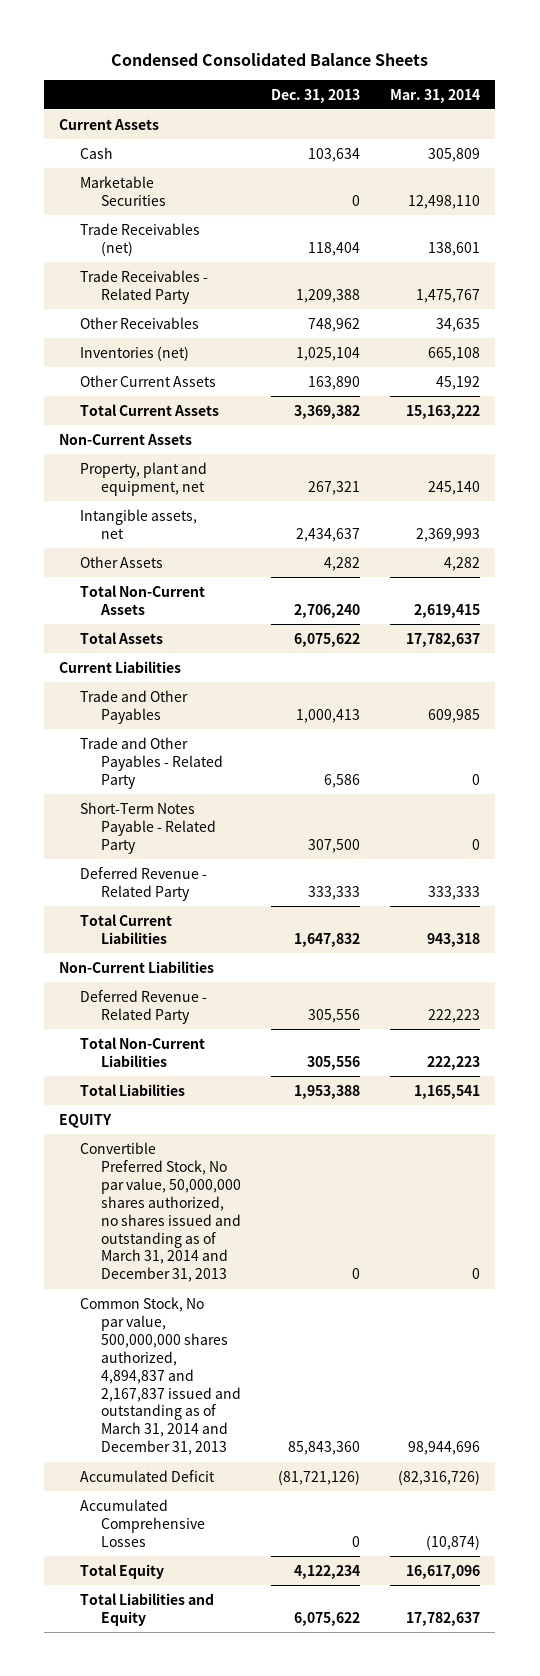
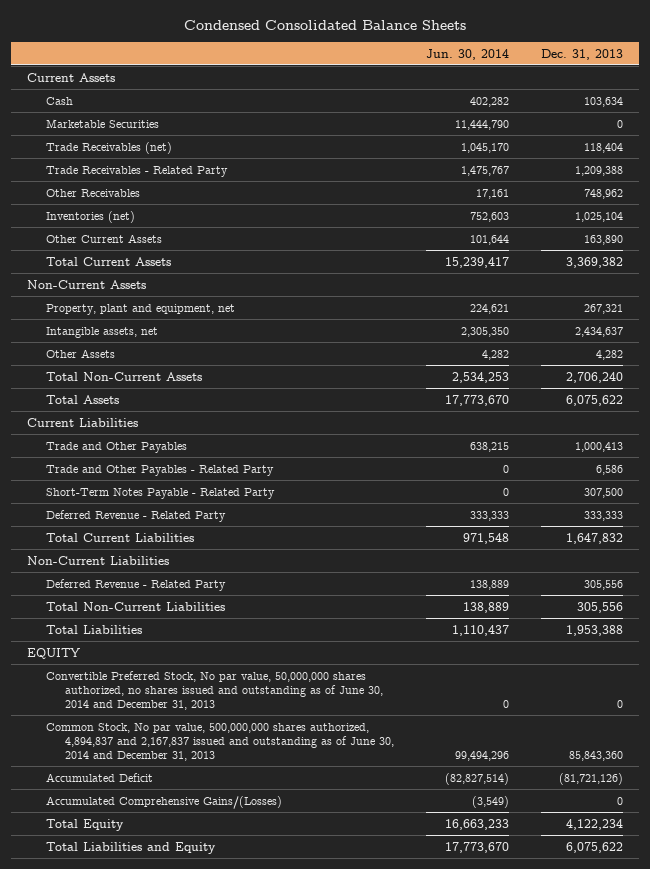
- | Dec. 31, 2013 | Mar. 31, 2014
+ | Jun. 30, 2014 | Dec. 31, 2013
- Convertible Preferred Stock, No par value, 50,000,000 shares authorized, no shares issued and outstanding as of March 31, 2014 and December 31, 2013 | 0 | 0
- Common Stock, No par value, 500,000,000 shares authorized, 4,894,837 and 2,167,837 issued and outstanding as of March 31, 2014 and December 31, 2013 | 85,843,360 | 98,944,696
+ Convertible Preferred Stock, No par value, 50,000,000 shares authorized, no shares issued and outstanding as of June 30, 2014 and December 31, 2013 | 0 | 0
+ Common Stock, No par value, 500,000,000 shares authorized, 4,894,837 and 2,167,837 issued and outstanding as of June 30, 2014 and December 31, 2013 | 99,494,296 | 85,843,360
- Accumulated Comprehensive Losses | 0 | (10,874)
+ Accumulated Comprehensive Gains/(Losses) | (3,549) | 0

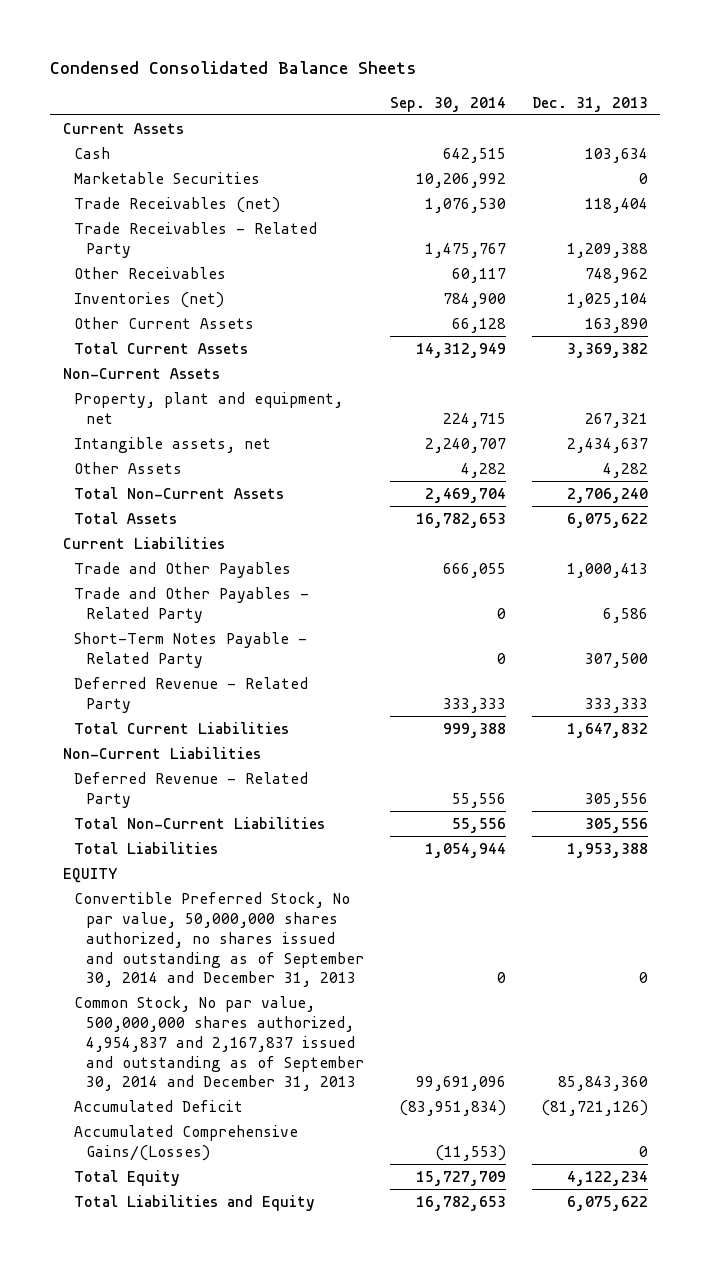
- | Jun. 30, 2014 | Dec. 31, 2013
+ | Sep. 30, 2014 | Dec. 31, 2013
- Convertible Preferred Stock, No par value, 50,000,000 shares authorized, no shares issued and outstanding as of June 30, 2014 and December 31, 2013 | 0 | 0
- Common Stock, No par value, 500,000,000 shares authorized, 4,894,837 and 2,167,837 issued and outstanding as of June 30, 2014 and December 31, 2013 | 99,494,296 | 85,843,360
+ Convertible Preferred Stock, No par value, 50,000,000 shares authorized, no shares issued and outstanding as of September 30, 2014 and December 31, 2013 | 0 | 0
+ Common Stock, No par value, 500,000,000 shares authorized, 4,954,837 and 2,167,837 issued and outstanding as of September 30, 2014 and December 31, 2013 | 99,691,096 | 85,843,360

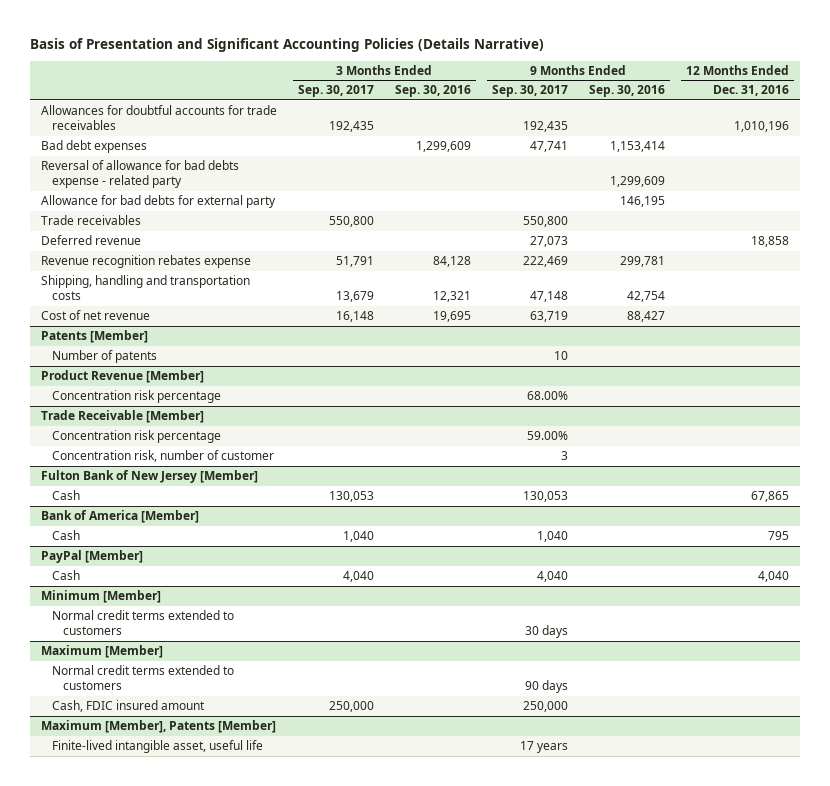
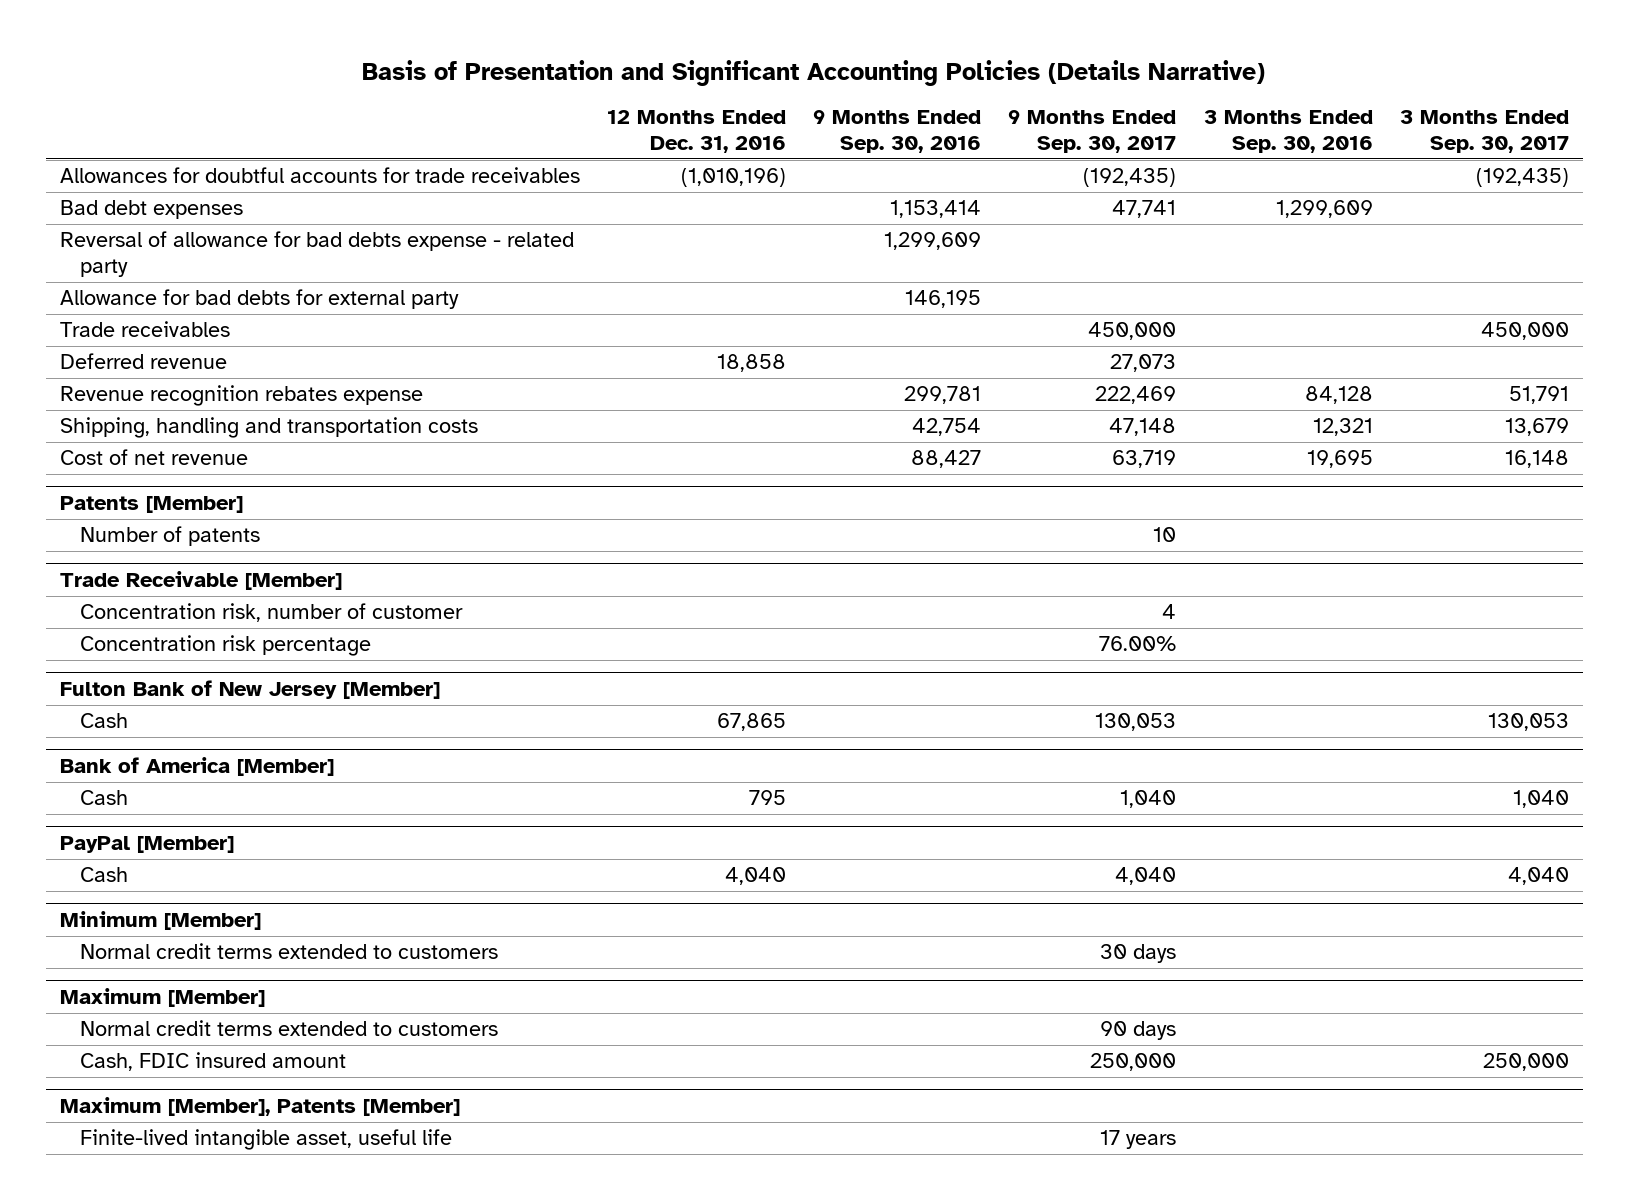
- | 3 Months Ended Sep. 30, 2017 | 3 Months Ended Sep. 30, 2016 | 9 Months Ended Sep. 30, 2017 | 9 Months Ended Sep. 30, 2016 | 12 Months Ended Dec. 31, 2016
+ | 12 Months Ended Dec. 31, 2016 | 9 Months Ended Sep. 30, 2016 | 9 Months Ended Sep. 30, 2017 | 3 Months Ended Sep. 30, 2016 | 3 Months Ended Sep. 30, 2017
- Allowances for doubtful accounts for trade receivables | 192,435 | | 192,435 | | 1,010,196
+ Allowances for doubtful accounts for trade receivables | (1,010,196) | | (192,435) | | (192,435)
- Trade receivables | 550,800 | | 550,800 | |
+ Trade receivables | | | 450,000 | | 450,000
- Product Revenue [Member]
- Concentration risk percentage | | | 68.00% | |
@ Trade Receivable [Member]
- Concentration risk percentage | | | 59.00% | |
- Concentration risk, number of customer | | | 3 | |
+ Concentration risk, number of customer | | | 4 | |
+ Concentration risk percentage | | | 76.00% | |

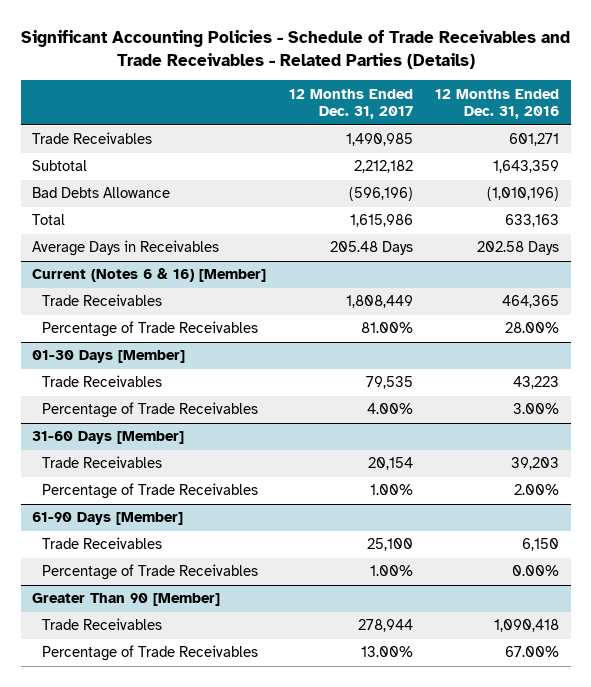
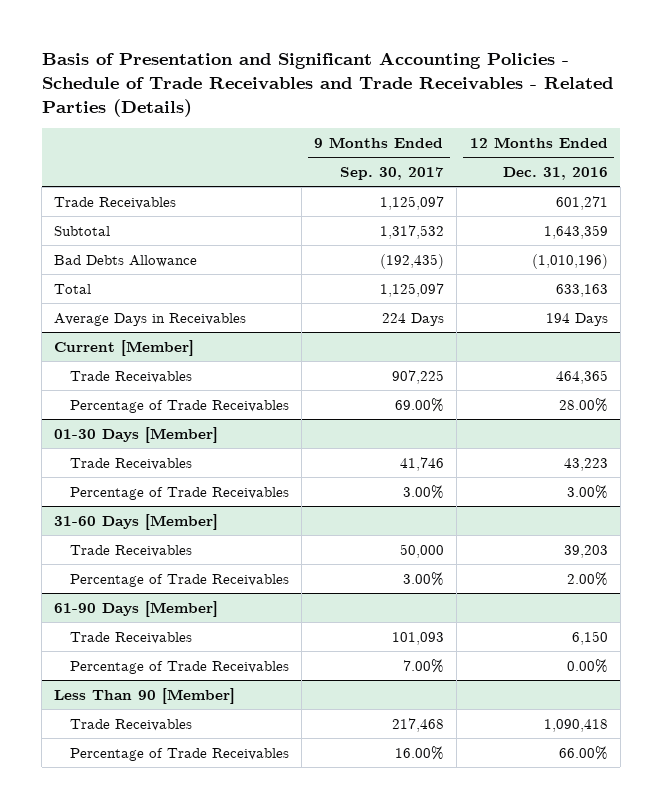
- Significant Accounting Policies - Schedule of Trade Receivables and Trade Receivables - Related Parties (Details)
+ Basis of Presentation and Significant Accounting Policies - Schedule of Trade Receivables and Trade Receivables - Related Parties (Details)
- | 12 Months Ended Dec. 31, 2017 | 12 Months Ended Dec. 31, 2016
+ | 9 Months Ended Sep. 30, 2017 | 12 Months Ended Dec. 31, 2016
- Average Days in Receivables | 205.48 Days | 202.58 Days
- Current (Notes 6 & 16) [Member]
+ Average Days in Receivables | 224 Days | 194 Days
+ Current [Member]
- Greater Than 90 [Member]
+ Less Than 90 [Member]
- Percentage of Trade Receivables | 13.00% | 67.00%
+ Percentage of Trade Receivables | 16.00% | 66.00%

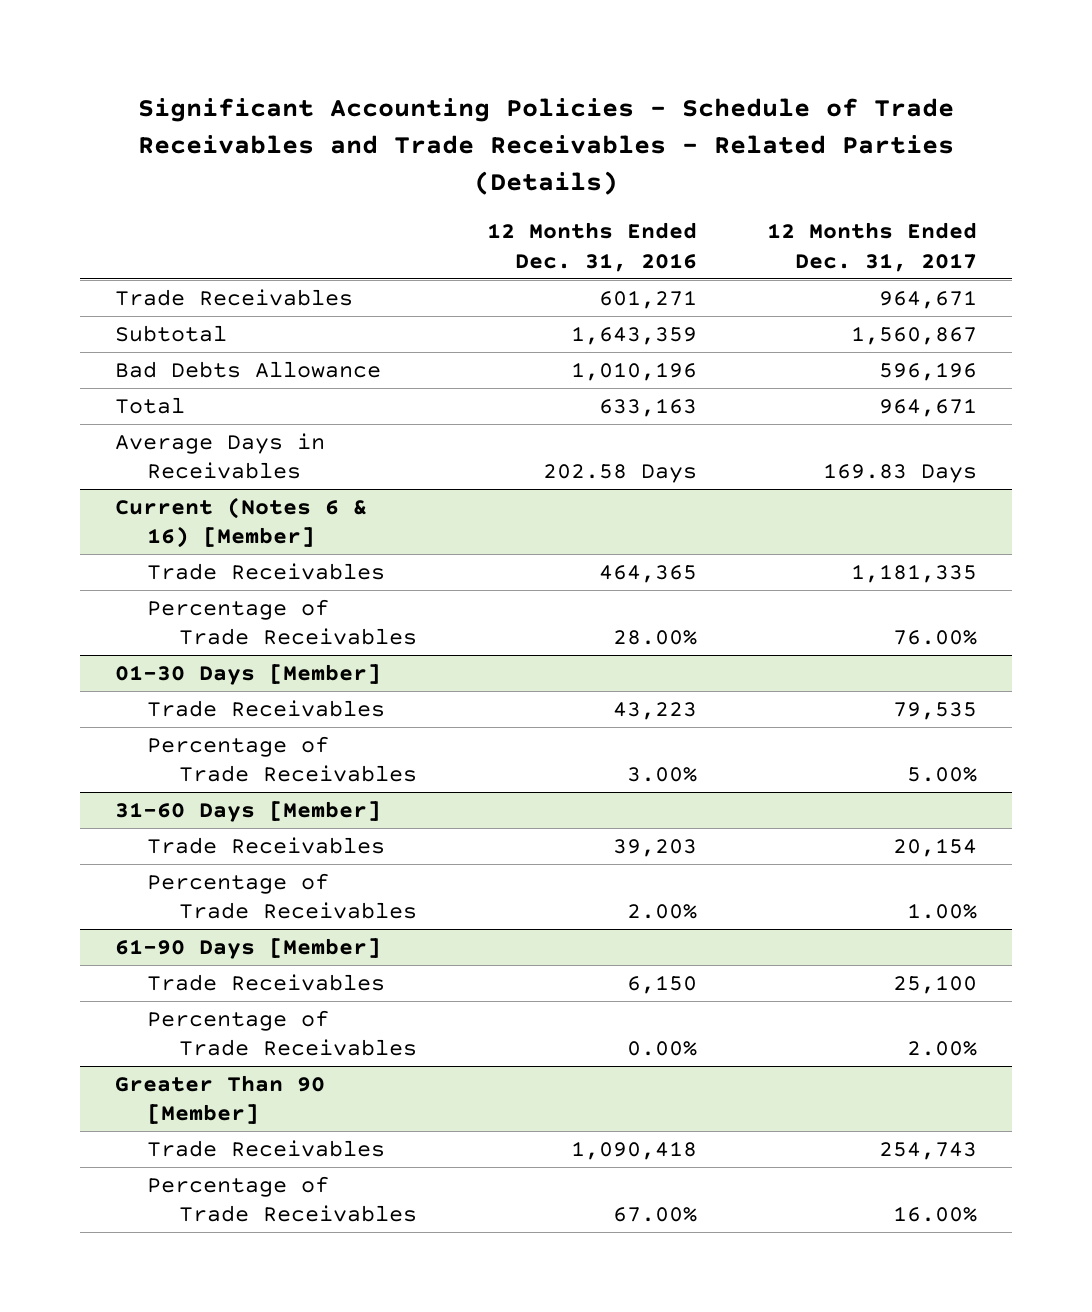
- Basis of Presentation and Significant Accounting Policies - Schedule of Trade Receivables and Trade Receivables - Related Parties (Details)
+ Significant Accounting Policies - Schedule of Trade Receivables and Trade Receivables - Related Parties (Details)
- | 9 Months Ended Sep. 30, 2017 | 12 Months Ended Dec. 31, 2016
+ | 12 Months Ended Dec. 31, 2016 | 12 Months Ended Dec. 31, 2017
- Bad Debts Allowance | (192,435) | (1,010,196)
+ Bad Debts Allowance | 1,010,196 | 596,196
- Average Days in Receivables | 224 Days | 194 Days
- Current [Member]
+ Average Days in Receivables | 202.58 Days | 169.83 Days
+ Current (Notes 6 & 16) [Member]
- Less Than 90 [Member]
+ Greater Than 90 [Member]
- Percentage of Trade Receivables | 16.00% | 66.00%
+ Percentage of Trade Receivables | 67.00% | 16.00%

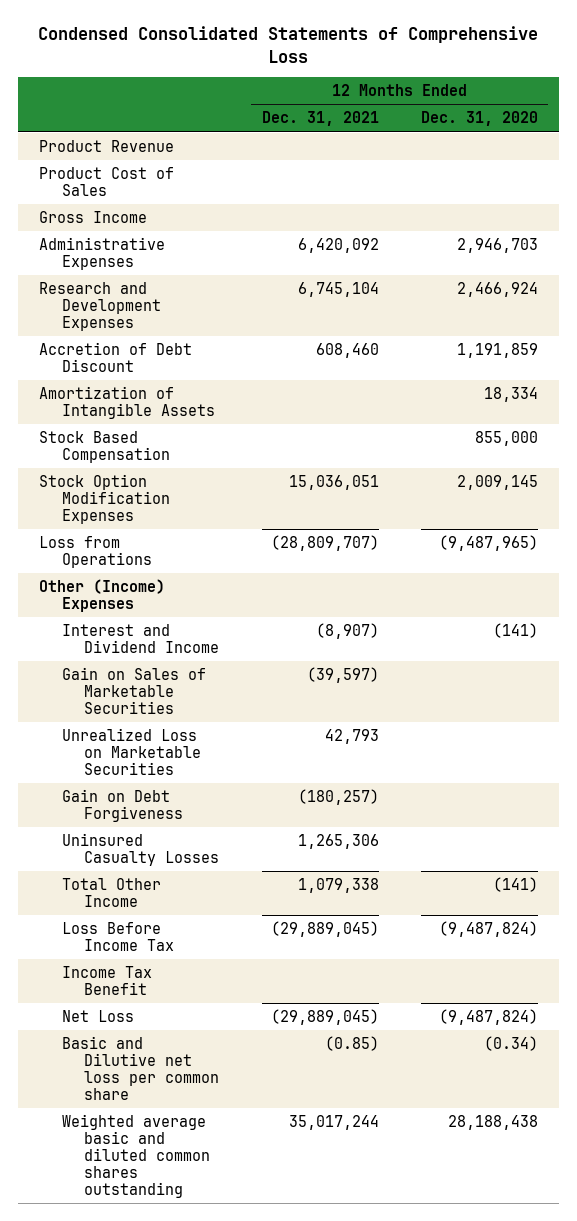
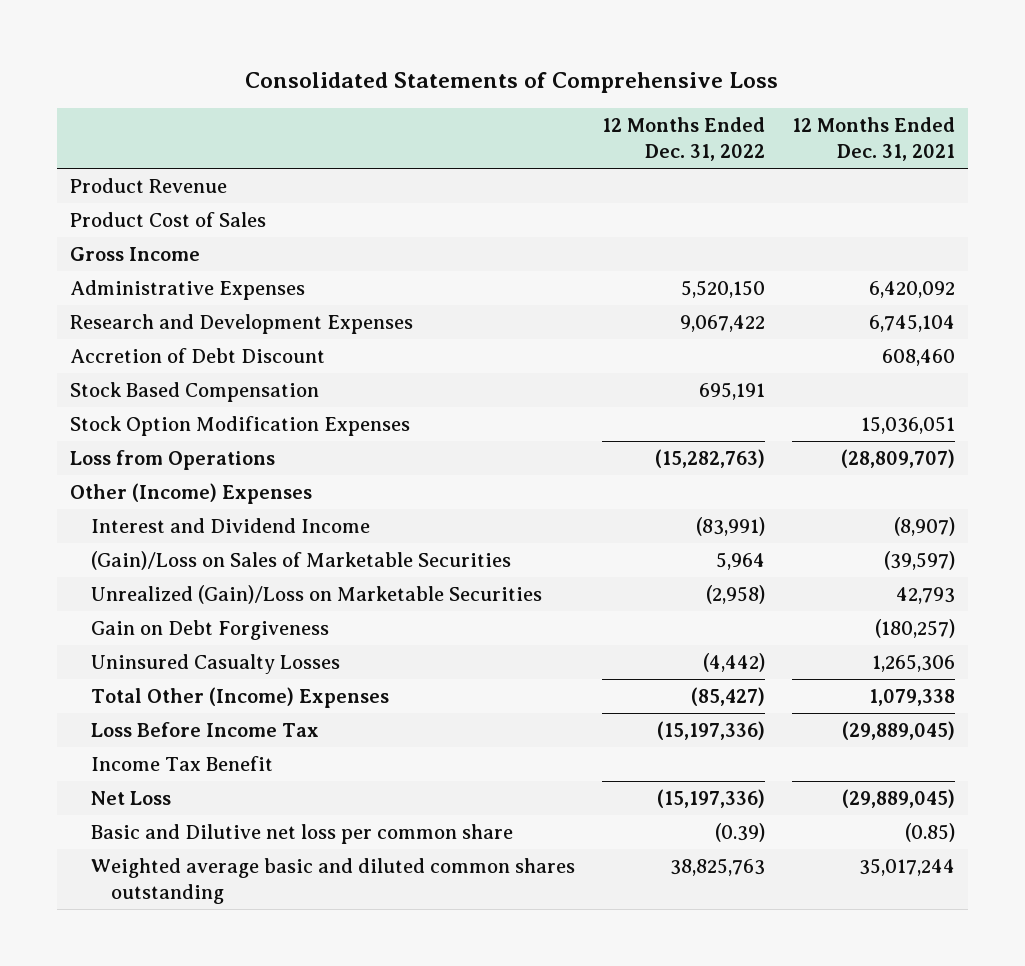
- Condensed Consolidated Statements of Comprehensive Loss
+ Consolidated Statements of Comprehensive Loss
- | 12 Months Ended Dec. 31, 2021 | 12 Months Ended Dec. 31, 2020
+ | 12 Months Ended Dec. 31, 2022 | 12 Months Ended Dec. 31, 2021
- Amortization of Intangible Assets | | 18,334
- Gain on Sales of Marketable Securities | (39,597) |
- Unrealized Loss on Marketable Securities | 42,793 |
+ (Gain)/Loss on Sales of Marketable Securities | 5,964 | (39,597)
+ Unrealized (Gain)/Loss on Marketable Securities | (2,958) | 42,793
- Total Other Income | 1,079,338 | (141)
+ Total Other (Income) Expenses | (85,427) | 1,079,338

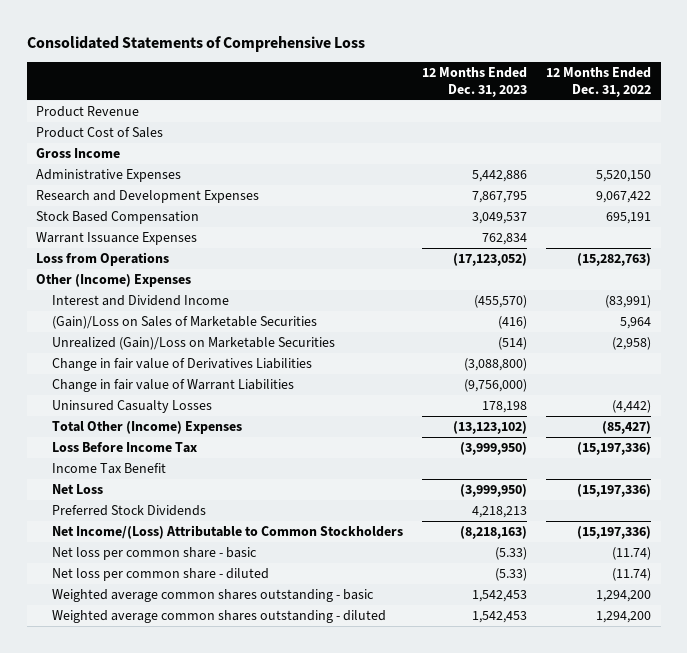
- | 12 Months Ended Dec. 31, 2022 | 12 Months Ended Dec. 31, 2021
+ | 12 Months Ended Dec. 31, 2023 | 12 Months Ended Dec. 31, 2022
- Accretion of Debt Discount | | 608,460
- Stock Option Modification Expenses | | 15,036,051
+ Warrant Issuance Expenses | 762,834 |
- Gain on Debt Forgiveness | | (180,257)
+ Change in fair value of Derivatives Liabilities | (3,088,800) |
+ Change in fair value of Warrant Liabilities | (9,756,000) |
- Basic and Dilutive net loss per common share | (0.39) | (0.85)
- Weighted average basic and diluted common shares outstanding | 38,825,763 | 35,017,244
+ Preferred Stock Dividends | 4,218,213 |
+ Net Income/(Loss) Attributable to Common Stockholders | (8,218,163) | (15,197,336)
+ Net loss per common share - basic | (5.33) | (11.74)
+ Net loss per common share - diluted | (5.33) | (11.74)
+ Weighted average common shares outstanding - basic | 1,542,453 | 1,294,200
+ Weighted average common shares outstanding - diluted | 1,542,453 | 1,294,200

